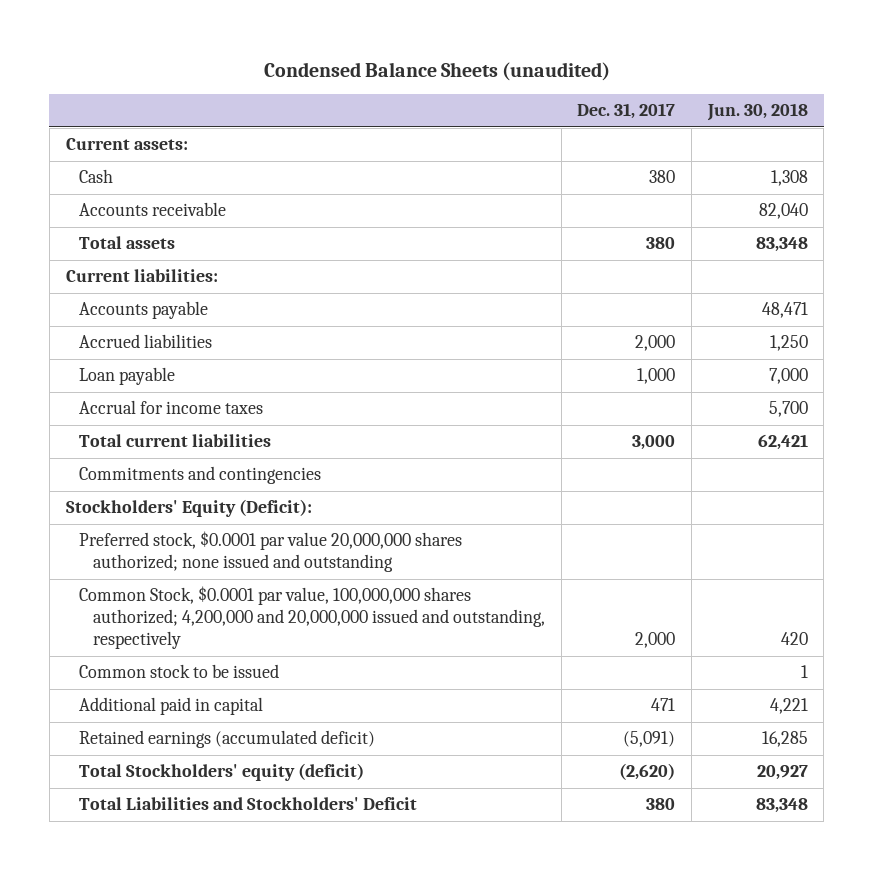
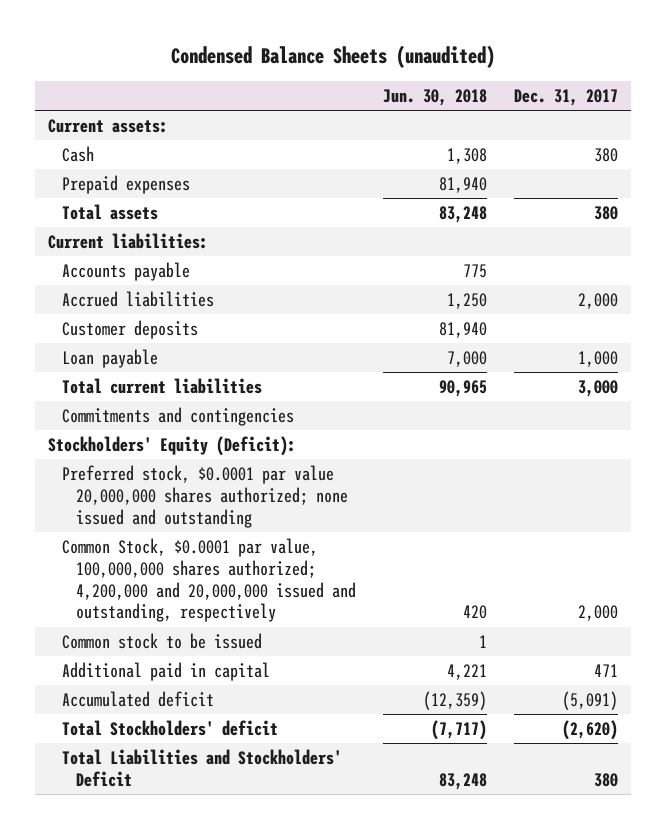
- | Dec. 31, 2017 | Jun. 30, 2018
+ | Jun. 30, 2018 | Dec. 31, 2017
- Accounts receivable | | 82,040
- Total assets | 380 | 83,348
+ Prepaid expenses | 81,940 |
+ Total assets | 83,248 | 380
- Accounts payable | | 48,471
+ Accounts payable | 775 |
+ Customer deposits | 81,940 |
- Accrual for income taxes | | 5,700
- Total current liabilities | 3,000 | 62,421
+ Total current liabilities | 90,965 | 3,000
- Retained earnings (accumulated deficit) | (5,091) | 16,285
- Total Stockholders' equity (deficit) | (2,620) | 20,927
- Total Liabilities and Stockholders' Deficit | 380 | 83,348
+ Accumulated deficit | (12,359) | (5,091)
+ Total Stockholders' deficit | (7,717) | (2,620)
+ Total Liabilities and Stockholders' Deficit | 83,248 | 380

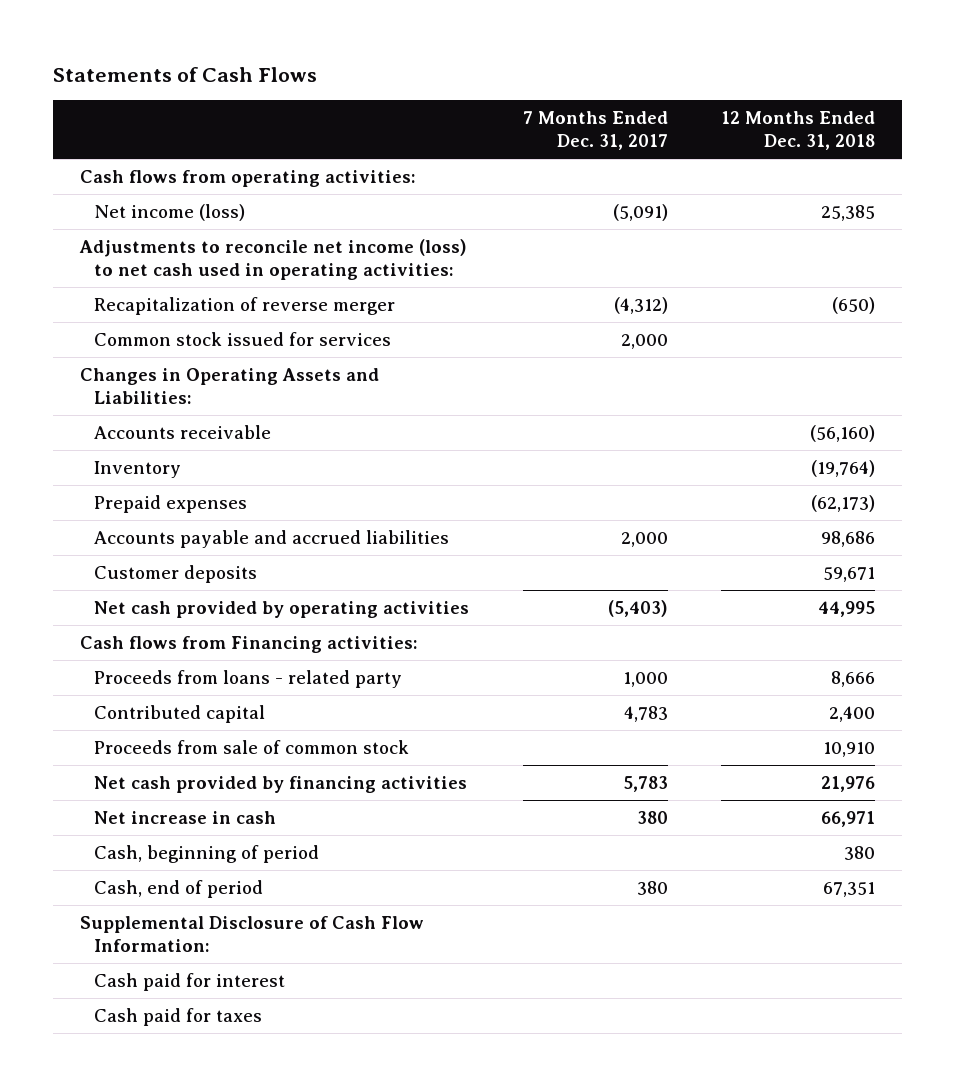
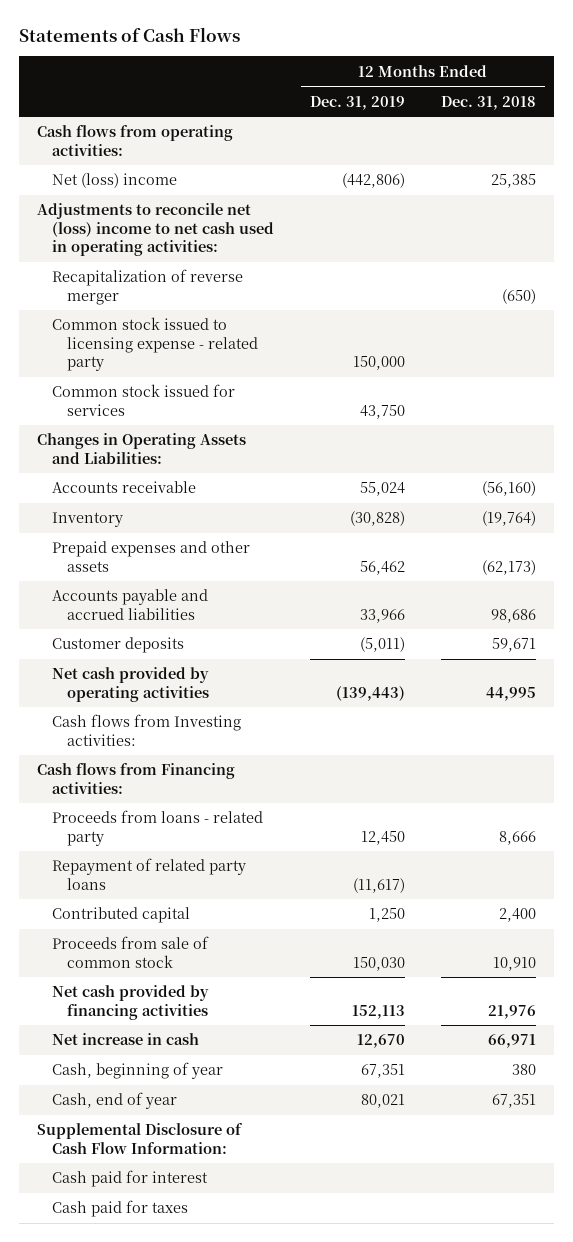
- | 7 Months Ended Dec. 31, 2017 | 12 Months Ended Dec. 31, 2018
+ | 12 Months Ended Dec. 31, 2019 | 12 Months Ended Dec. 31, 2018
- Net income (loss) | (5,091) | 25,385
- Adjustments to reconcile net income (loss) to net cash used in operating activities:
+ Net (loss) income | (442,806) | 25,385
+ Adjustments to reconcile net (loss) income to net cash used in operating activities:
+ Common stock issued to licensing expense - related party | 150,000 |
- Prepaid expenses | | (62,173)
+ Prepaid expenses and other assets | 56,462 | (62,173)
+ Cash flows from Investing activities:
+ Repayment of related party loans | (11,617) |
- Cash, beginning of period | | 380
- Cash, end of period | 380 | 67,351
+ Cash, beginning of year | 67,351 | 380
+ Cash, end of year | 80,021 | 67,351

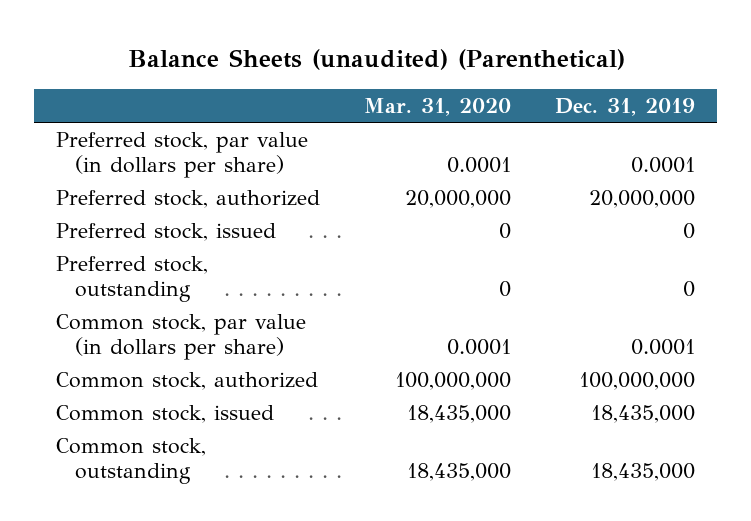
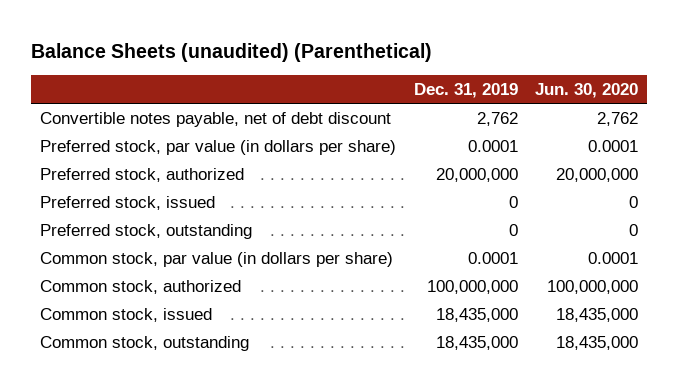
- | Mar. 31, 2020 | Dec. 31, 2019
+ | Dec. 31, 2019 | Jun. 30, 2020
+ Convertible notes payable, net of debt discount | 2,762 | 2,762

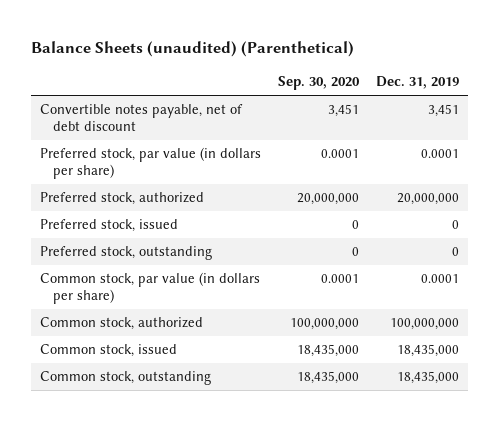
- | Dec. 31, 2019 | Jun. 30, 2020
+ | Sep. 30, 2020 | Dec. 31, 2019
- Convertible notes payable, net of debt discount | 2,762 | 2,762
+ Convertible notes payable, net of debt discount | 3,451 | 3,451

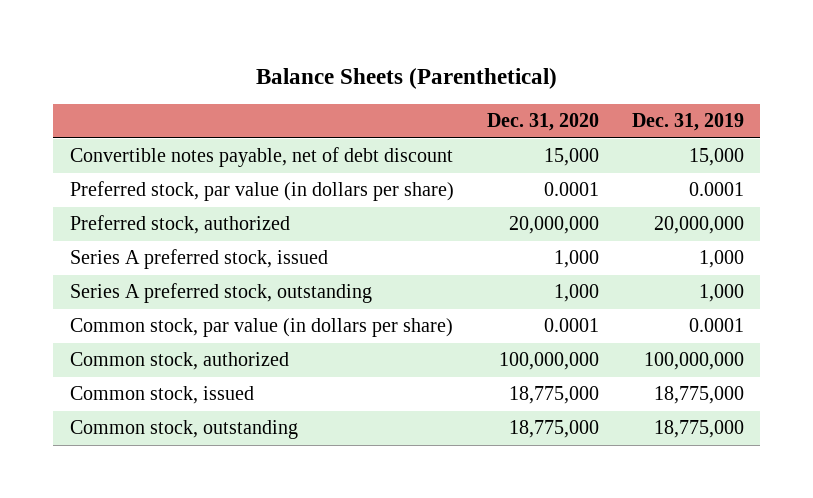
- Balance Sheets (unaudited) (Parenthetical)
+ Balance Sheets (Parenthetical)
- | Sep. 30, 2020 | Dec. 31, 2019
+ | Dec. 31, 2020 | Dec. 31, 2019
- Convertible notes payable, net of debt discount | 3,451 | 3,451
+ Convertible notes payable, net of debt discount | 15,000 | 15,000
- Preferred stock, issued | 0 | 0
- Preferred stock, outstanding | 0 | 0
+ Series A preferred stock, issued | 1,000 | 1,000
+ Series A preferred stock, outstanding | 1,000 | 1,000
- Common stock, issued | 18,435,000 | 18,435,000
- Common stock, outstanding | 18,435,000 | 18,435,000
+ Common stock, issued | 18,775,000 | 18,775,000
+ Common stock, outstanding | 18,775,000 | 18,775,000

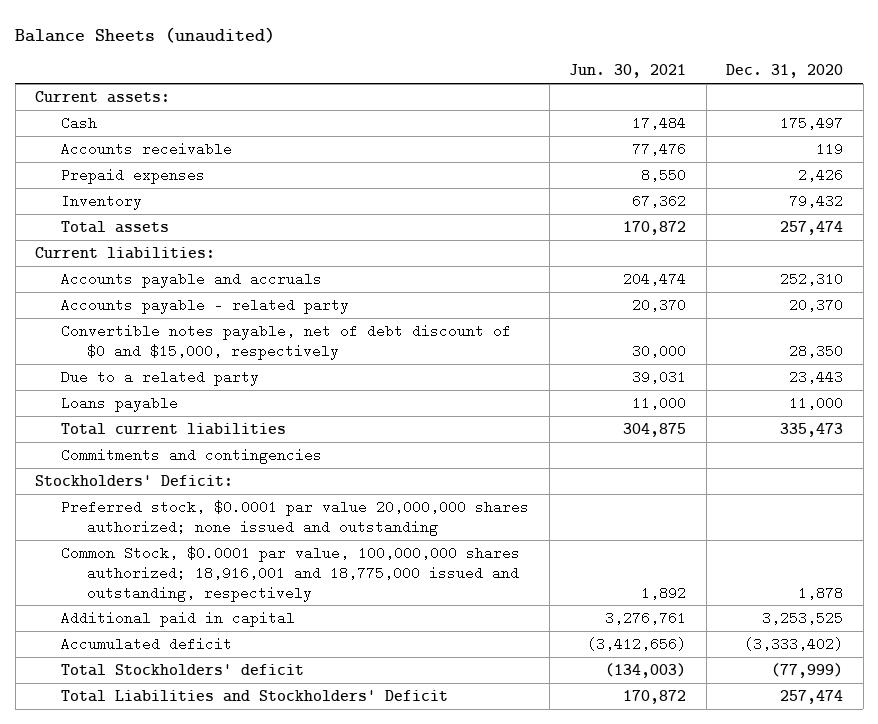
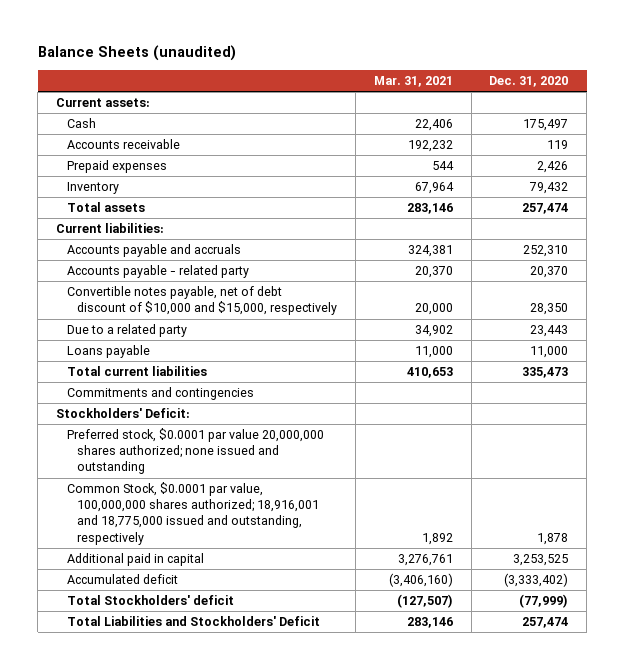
- | Jun. 30, 2021 | Dec. 31, 2020
+ | Mar. 31, 2021 | Dec. 31, 2020
- Convertible notes payable, net of debt discount of $0 and $15,000, respectively | 30,000 | 28,350
+ Convertible notes payable, net of debt discount of $10,000 and $15,000, respectively | 20,000 | 28,350

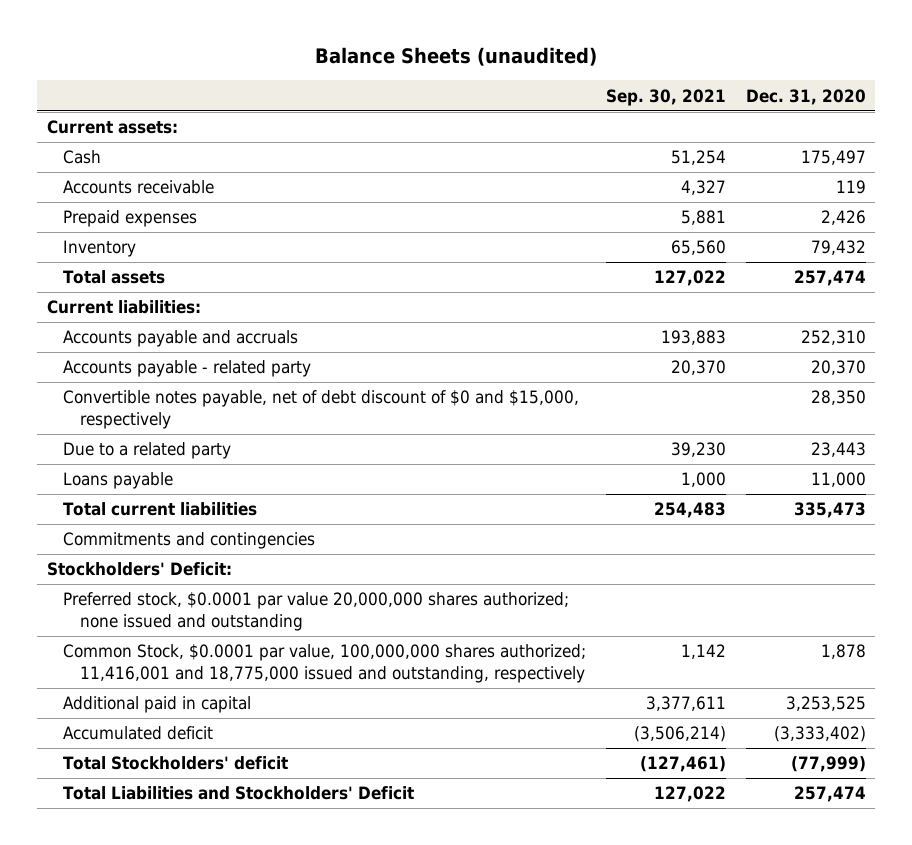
- | Mar. 31, 2021 | Dec. 31, 2020
+ | Sep. 30, 2021 | Dec. 31, 2020
- Convertible notes payable, net of debt discount of $10,000 and $15,000, respectively | 20,000 | 28,350
+ Convertible notes payable, net of debt discount of $0 and $15,000, respectively | | 28,350
- Common Stock, $0.0001 par value, 100,000,000 shares authorized; 18,916,001 and 18,775,000 issued and outstanding, respectively | 1,892 | 1,878
+ Common Stock, $0.0001 par value, 100,000,000 shares authorized; 11,416,001 and 18,775,000 issued and outstanding, respectively | 1,142 | 1,878

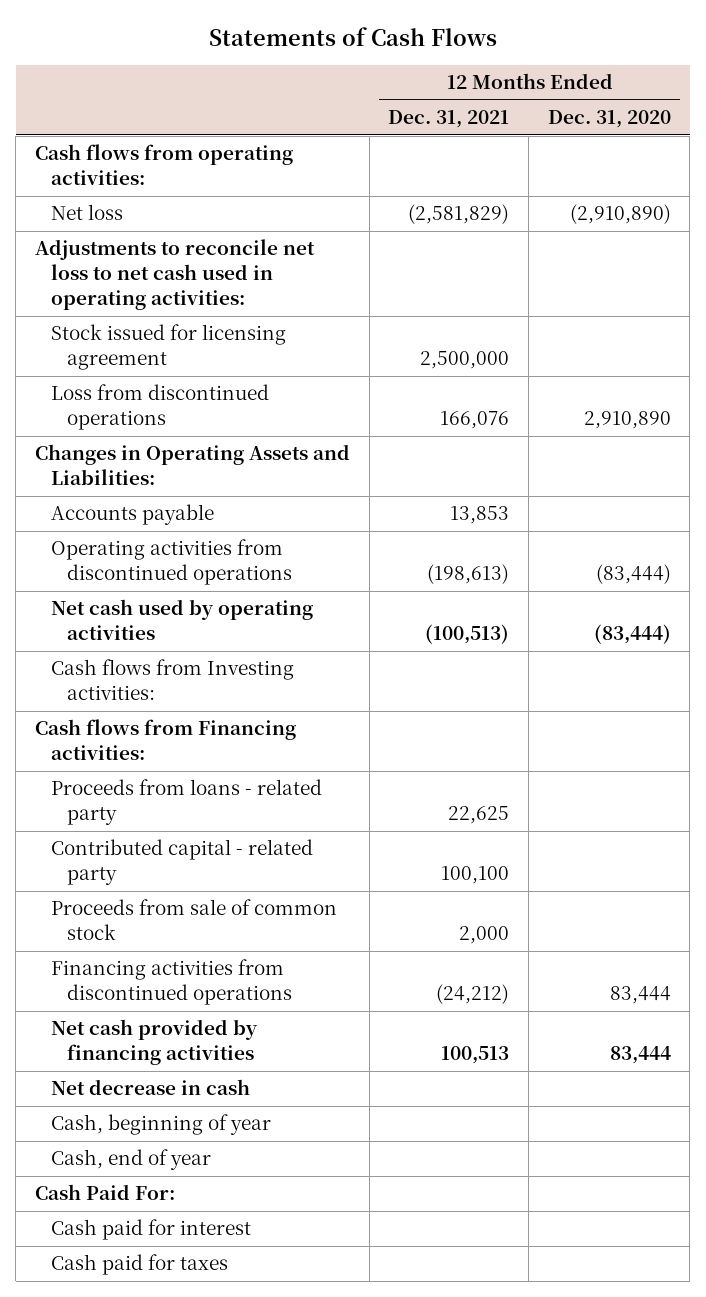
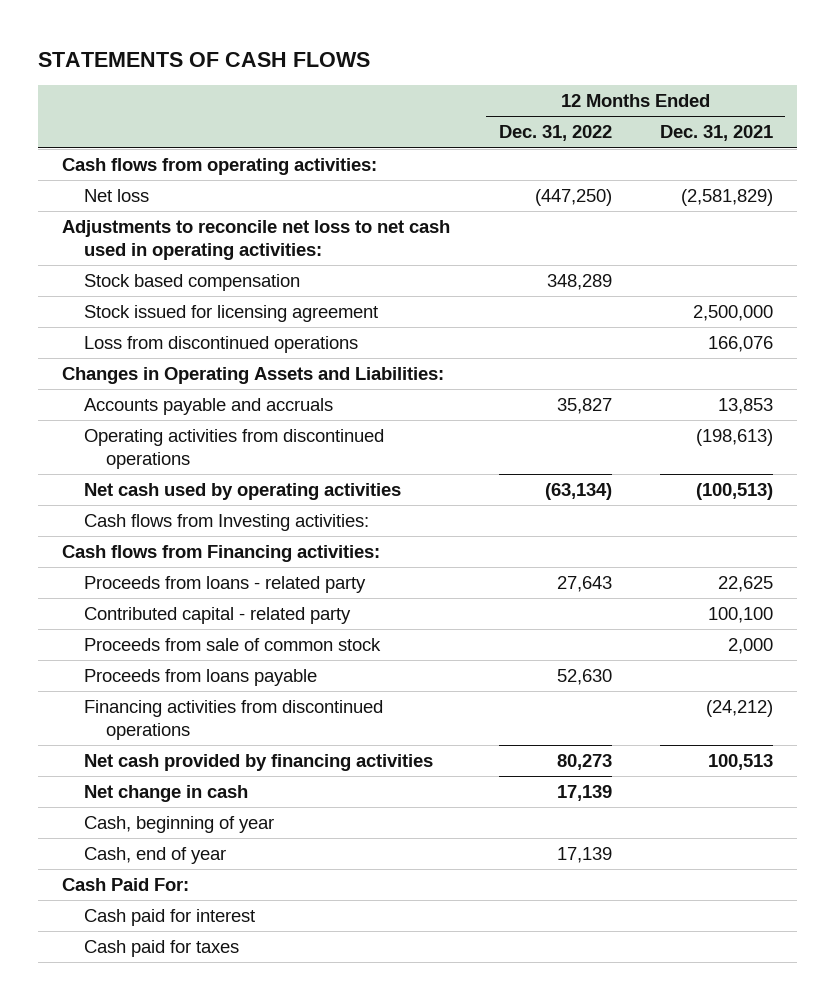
- Statements of Cash Flows
+ STATEMENTS OF CASH FLOWS
- | 12 Months Ended Dec. 31, 2021 | 12 Months Ended Dec. 31, 2020
+ | 12 Months Ended Dec. 31, 2022 | 12 Months Ended Dec. 31, 2021
+ Stock based compensation | 348,289 |
- Accounts payable | 13,853 |
+ Accounts payable and accruals | 35,827 | 13,853
+ Proceeds from loans payable | 52,630 |
- Net decrease in cash
+ Net change in cash | 17,139 |

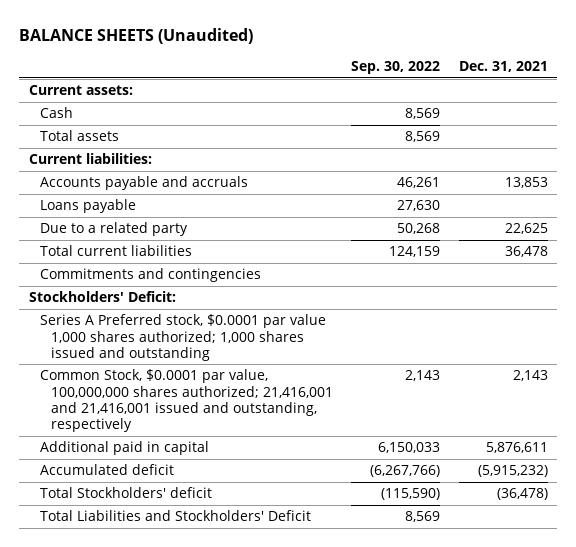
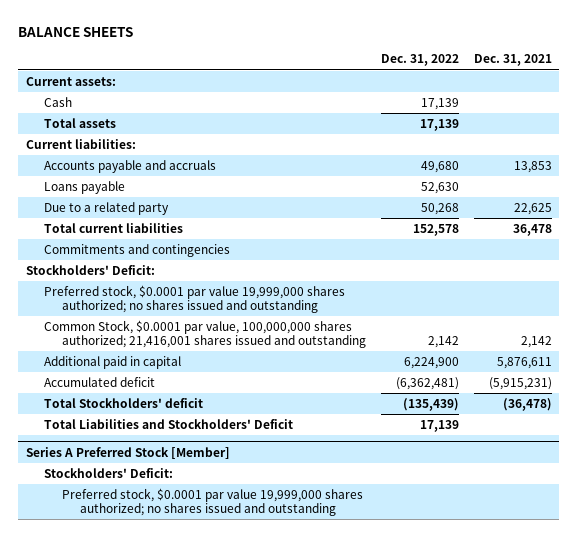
- BALANCE SHEETS (Unaudited)
+ BALANCE SHEETS
- | Sep. 30, 2022 | Dec. 31, 2021
+ | Dec. 31, 2022 | Dec. 31, 2021
- Series A Preferred stock, $0.0001 par value 1,000 shares authorized; 1,000 shares issued and outstanding
- Common Stock, $0.0001 par value, 100,000,000 shares authorized; 21,416,001 and 21,416,001 issued and outstanding, respectively | 2,143 | 2,143
+ Preferred stock, $0.0001 par value 19,999,000 shares authorized; no shares issued and outstanding
+ Common Stock, $0.0001 par value, 100,000,000 shares authorized; 21,416,001 shares issued and outstanding | 2,142 | 2,142
- Accumulated deficit | (6,267,766) | (5,915,232)
+ Accumulated deficit | (6,362,481) | (5,915,231)
+ Series A Preferred Stock [Member]
+ Stockholders' Deficit:
+ Preferred stock, $0.0001 par value 19,999,000 shares authorized; no shares issued and outstanding

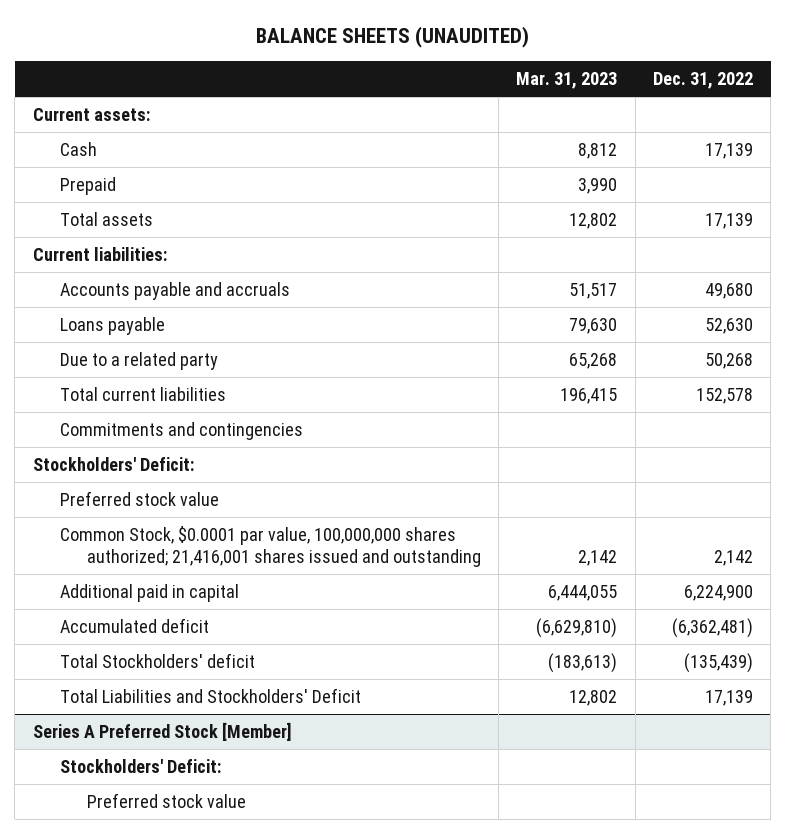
- BALANCE SHEETS
+ BALANCE SHEETS (UNAUDITED)
- | Dec. 31, 2022 | Dec. 31, 2021
+ | Mar. 31, 2023 | Dec. 31, 2022
+ Prepaid | 3,990 |
- Preferred stock, $0.0001 par value 19,999,000 shares authorized; no shares issued and outstanding
+ Preferred stock value
@ Series A Preferred Stock [Member]
- Preferred stock, $0.0001 par value 19,999,000 shares authorized; no shares issued and outstanding
+ Preferred stock value

